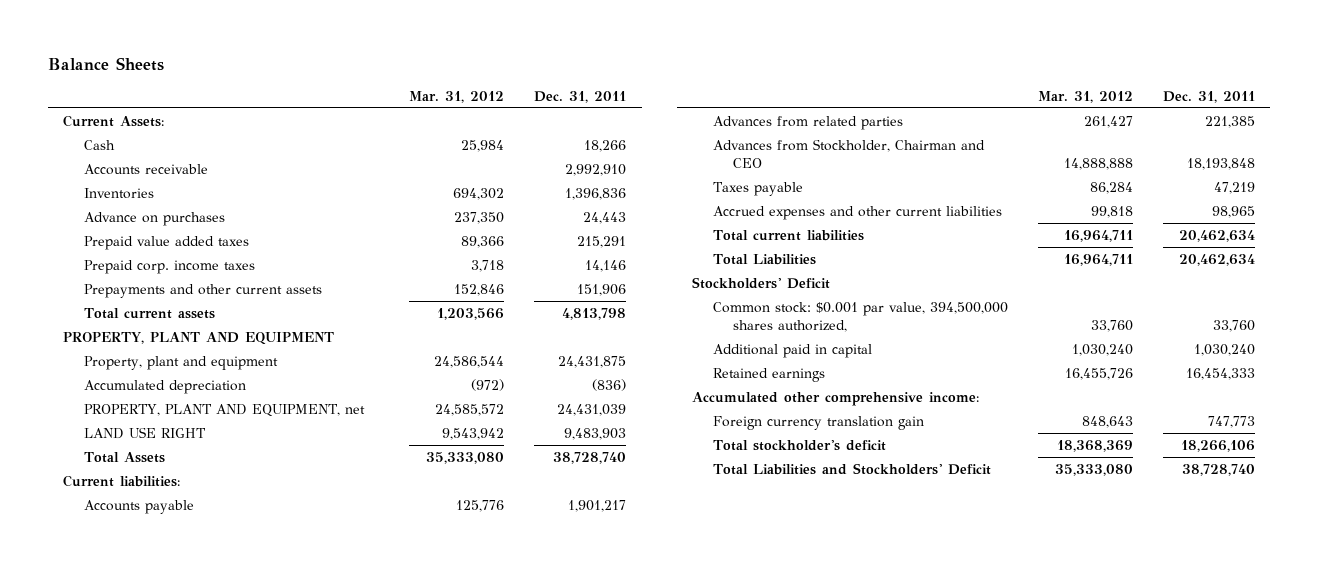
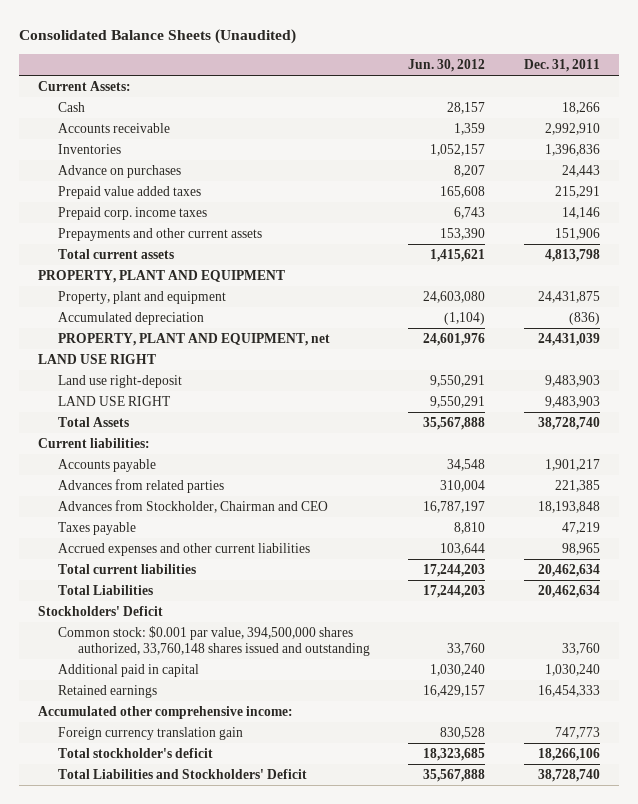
- Balance Sheets
+ Consolidated Balance Sheets (Unaudited)
- | Mar. 31, 2012 | Dec. 31, 2011
+ | Jun. 30, 2012 | Dec. 31, 2011
+ LAND USE RIGHT
+ Land use right-deposit | 9,550,291 | 9,483,903
- Common stock: $0.001 par value, 394,500,000 shares authorized, | 33,760 | 33,760
+ Common stock: $0.001 par value, 394,500,000 shares authorized, 33,760,148 shares issued and outstanding | 33,760 | 33,760

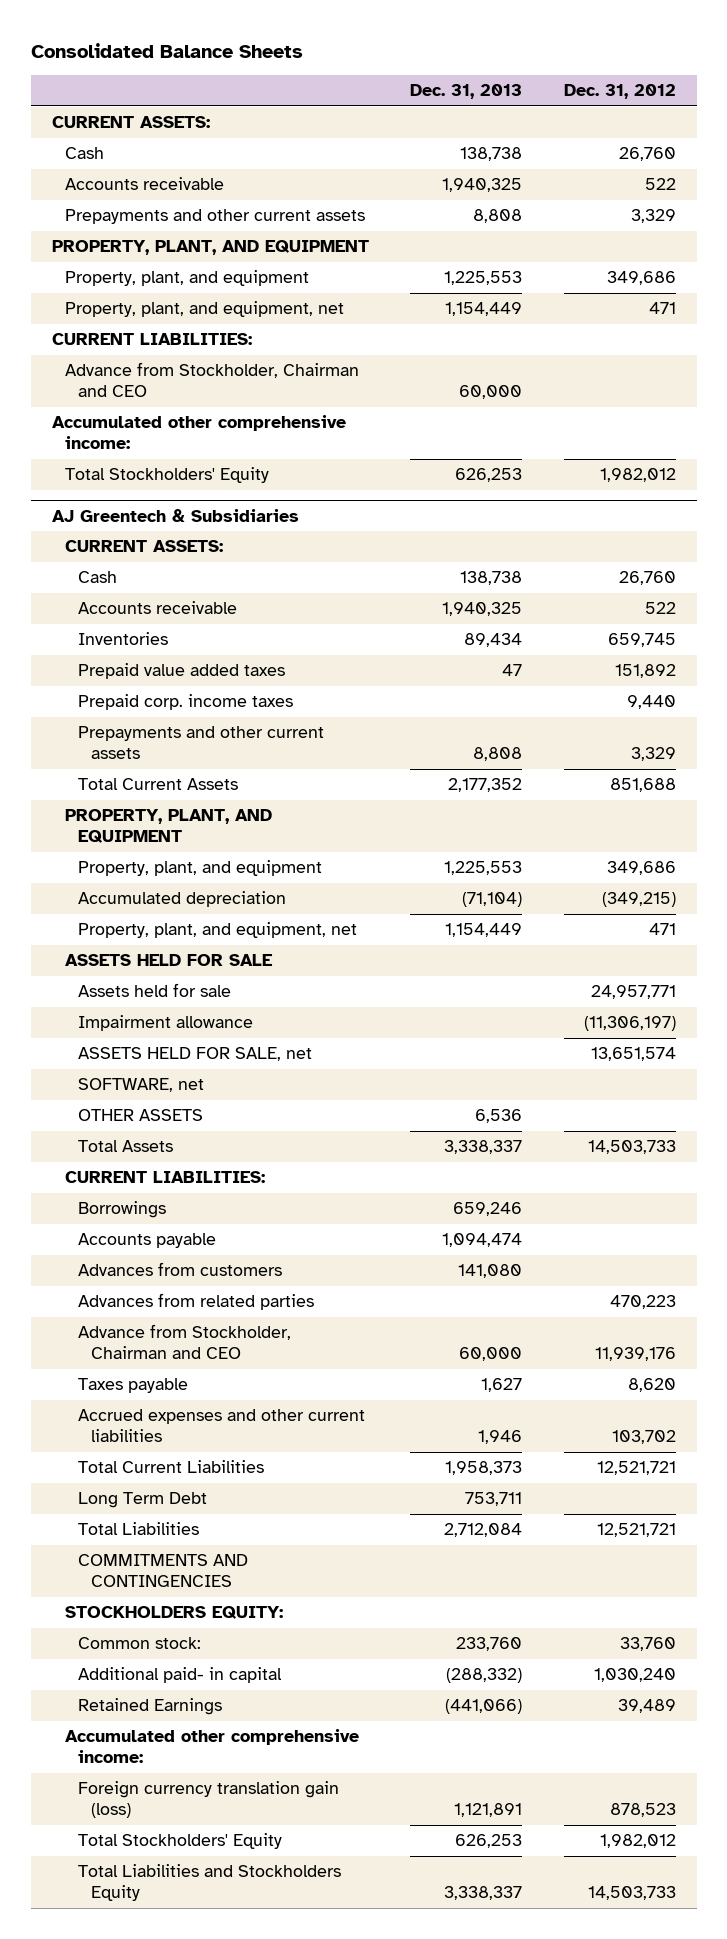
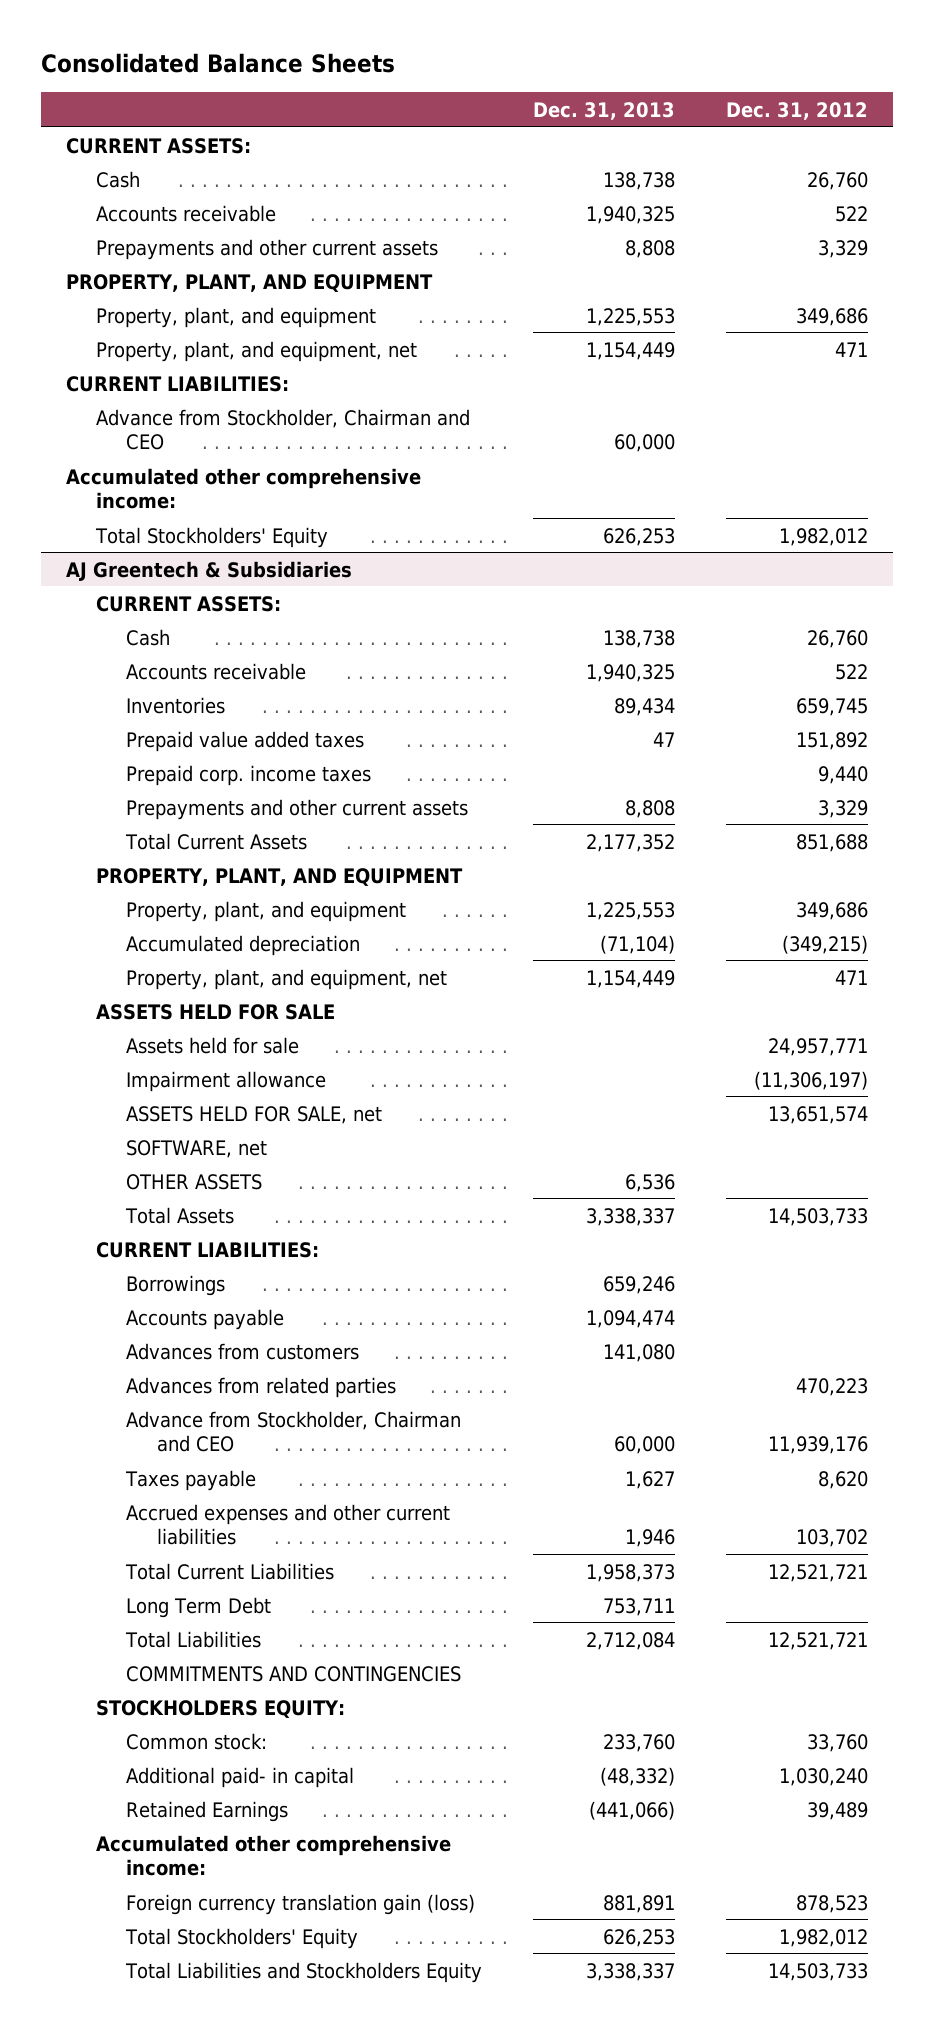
@ AJ Greentech & Subsidiaries
- Additional paid- in capital | (288,332) | 1,030,240
+ Additional paid- in capital | (48,332) | 1,030,240
- Foreign currency translation gain (loss) | 1,121,891 | 878,523
+ Foreign currency translation gain (loss) | 881,891 | 878,523

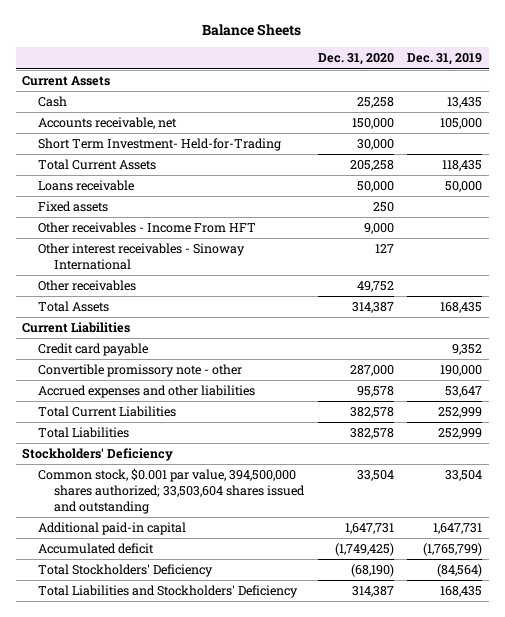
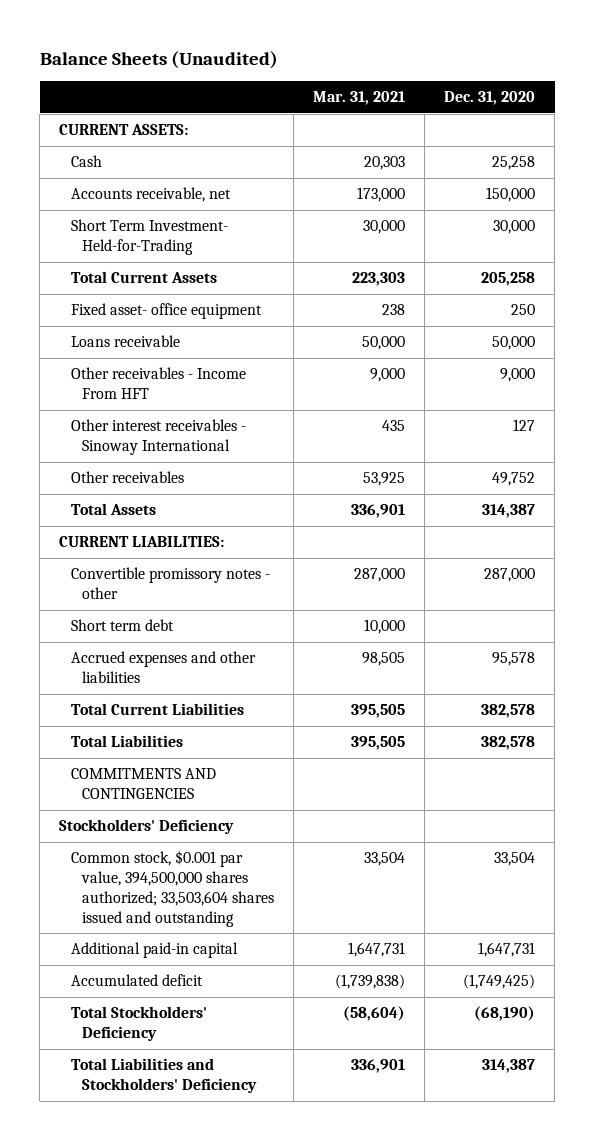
- Balance Sheets
+ Balance Sheets (Unaudited)
- | Dec. 31, 2020 | Dec. 31, 2019
+ | Mar. 31, 2021 | Dec. 31, 2020
- Current Assets
+ CURRENT ASSETS:
+ Fixed asset- office equipment | 238 | 250
- Fixed assets | 250 |
- Current Liabilities
- Credit card payable | | 9,352
- Convertible promissory note - other | 287,000 | 190,000
+ CURRENT LIABILITIES:
+ Convertible promissory notes - other | 287,000 | 287,000
+ Short term debt | 10,000 |
+ COMMITMENTS AND CONTINGENCIES

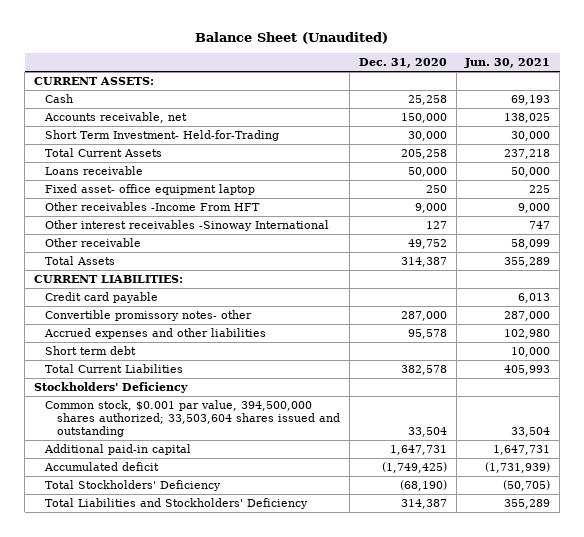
- Balance Sheets (Unaudited)
+ Balance Sheet (Unaudited)
- | Mar. 31, 2021 | Dec. 31, 2020
+ | Dec. 31, 2020 | Jun. 30, 2021
- Fixed asset- office equipment | 238 | 250
- Other receivables - Income From HFT | 9,000 | 9,000
- Other interest receivables - Sinoway International | 435 | 127
- Other receivables | 53,925 | 49,752
+ Fixed asset- office equipment laptop | 250 | 225
+ Other receivables -Income From HFT | 9,000 | 9,000
+ Other interest receivables -Sinoway International | 127 | 747
+ Other receivable | 49,752 | 58,099
- Convertible promissory notes - other | 287,000 | 287,000
+ Credit card payable | | 6,013
+ Convertible promissory notes- other | 287,000 | 287,000
moved down: Short term debt | | 10,000
- Total Liabilities | 395,505 | 382,578
- COMMITMENTS AND CONTINGENCIES

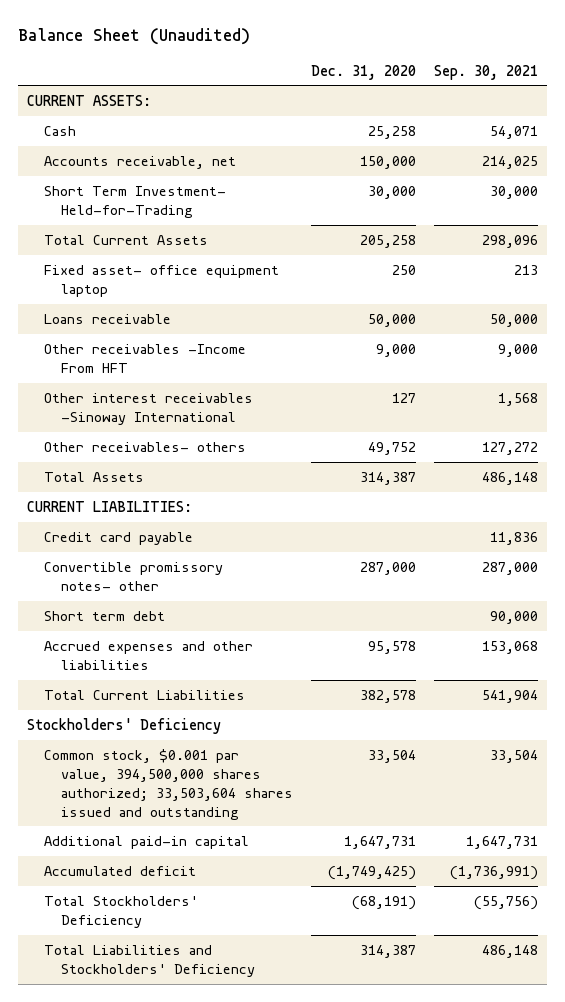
- | Dec. 31, 2020 | Jun. 30, 2021
+ | Dec. 31, 2020 | Sep. 30, 2021
moved down: Loans receivable | 50,000 | 50,000
- Other receivable | 49,752 | 58,099
+ Other receivables- others | 49,752 | 127,272
moved down: Accrued expenses and other liabilities | 95,578 | 153,068
- Total Stockholders' Deficiency | (68,190) | (50,705)
+ Total Stockholders' Deficiency | (68,191) | (55,756)

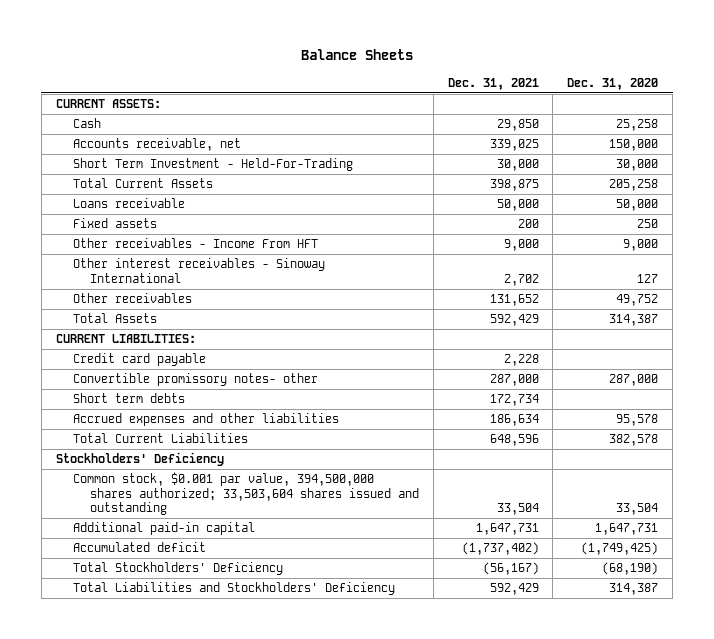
- Balance Sheet (Unaudited)
+ Balance Sheets
- | Dec. 31, 2020 | Sep. 30, 2021
+ | Dec. 31, 2021 | Dec. 31, 2020
- Short Term Investment- Held-for-Trading | 30,000 | 30,000
+ Short Term Investment - Held-For-Trading | 30,000 | 30,000
- Fixed asset- office equipment laptop | 250 | 213
- Other receivables -Income From HFT | 9,000 | 9,000
- Other interest receivables -Sinoway International | 127 | 1,568
- Other receivables- others | 49,752 | 127,272
+ Fixed assets | 200 | 250
+ Other receivables - Income From HFT | 9,000 | 9,000
+ Other interest receivables - Sinoway International | 2,702 | 127
+ Other receivables | 131,652 | 49,752
- Short term debt | | 90,000
+ Short term debts | 172,734 |
- Total Stockholders' Deficiency | (68,191) | (55,756)
+ Total Stockholders' Deficiency | (56,167) | (68,190)

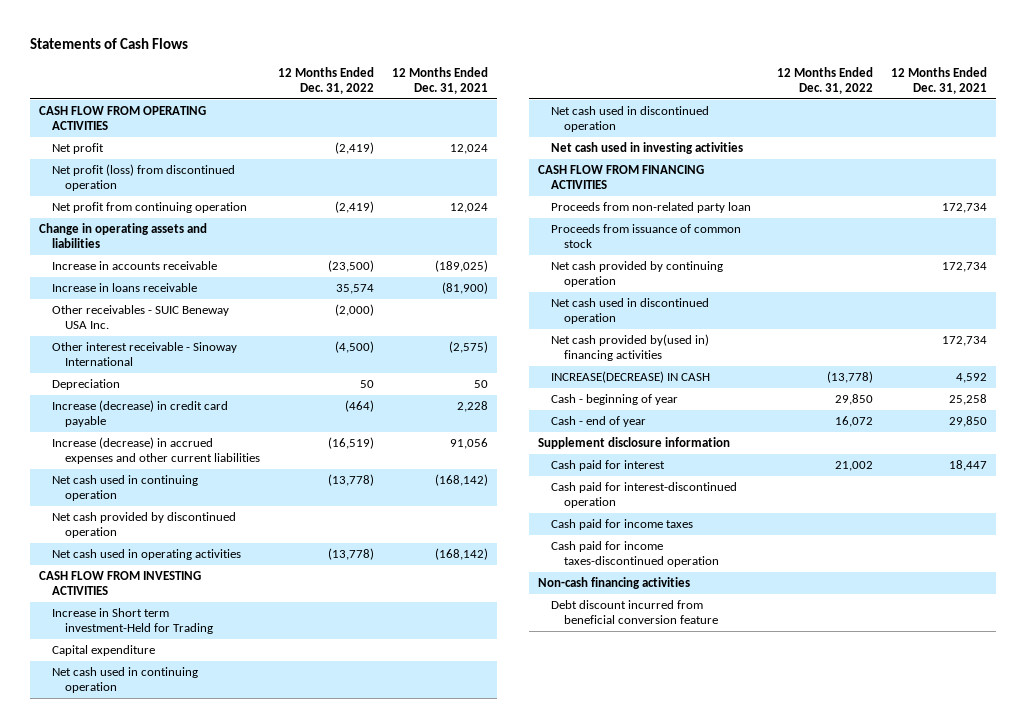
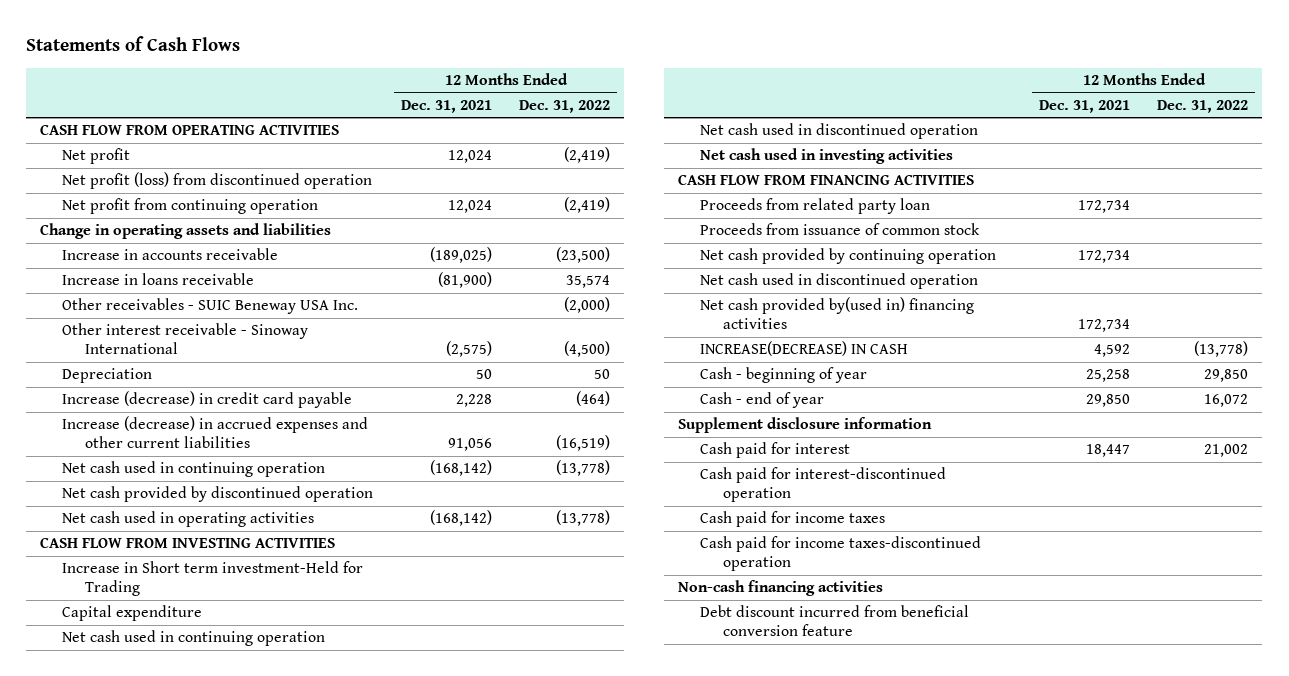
- | 12 Months Ended Dec. 31, 2022 | 12 Months Ended Dec. 31, 2021
+ | 12 Months Ended Dec. 31, 2021 | 12 Months Ended Dec. 31, 2022
- Proceeds from non-related party loan | | 172,734
+ Proceeds from related party loan | 172,734 |

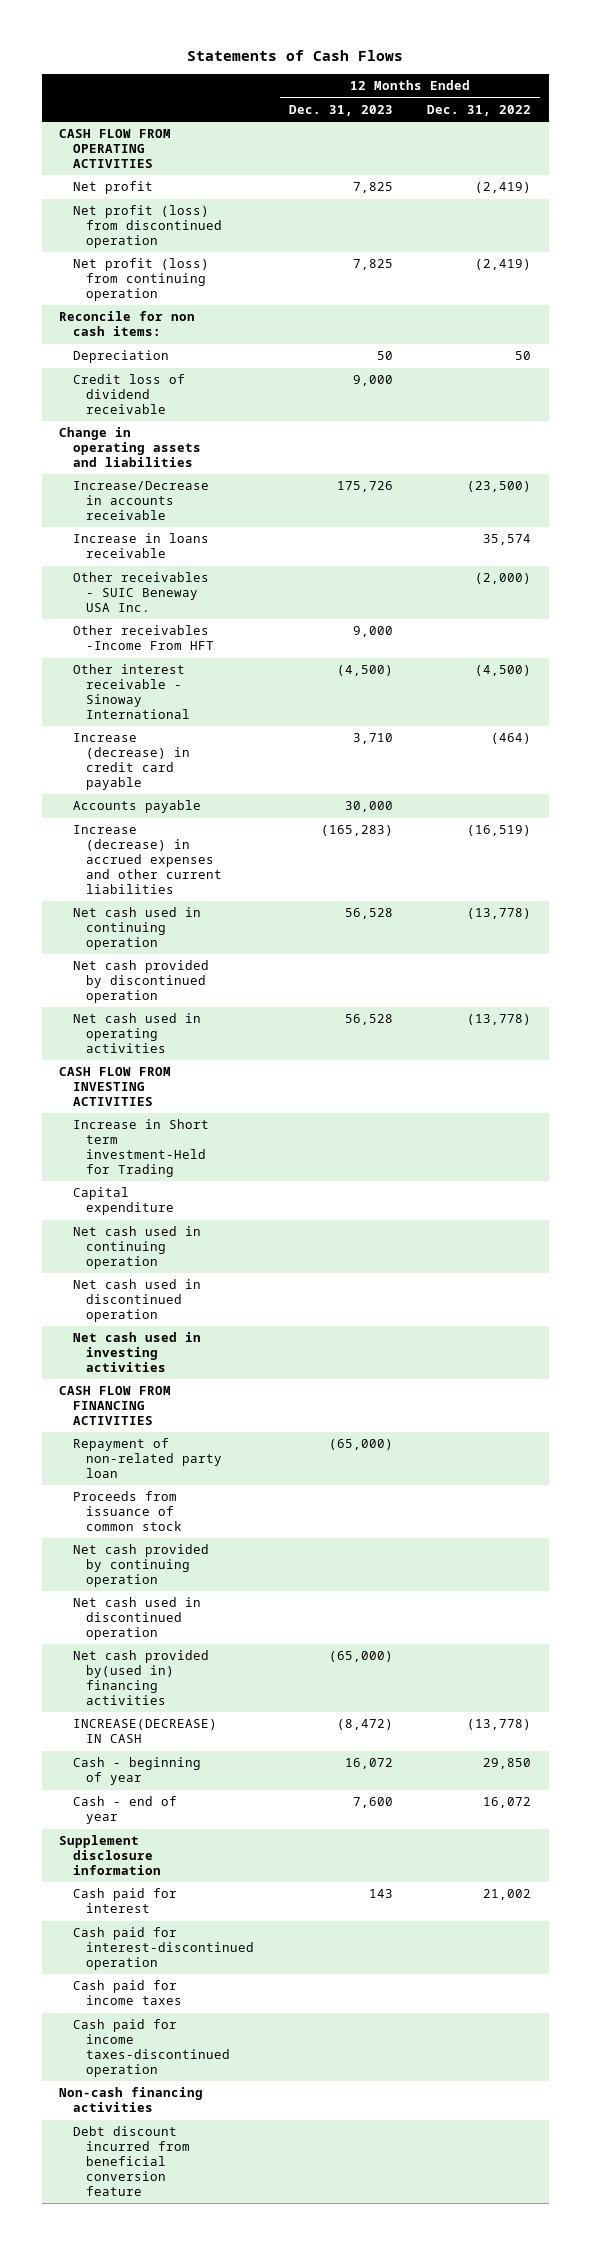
- | 12 Months Ended Dec. 31, 2021 | 12 Months Ended Dec. 31, 2022
+ | 12 Months Ended Dec. 31, 2023 | 12 Months Ended Dec. 31, 2022
- Net profit from continuing operation | 12,024 | (2,419)
+ Net profit (loss) from continuing operation | 7,825 | (2,419)
+ Reconcile for non cash items:
moved up: Depreciation | 50 | 50
+ Credit loss of dividend receivable | 9,000 |
- Increase in accounts receivable | (189,025) | (23,500)
+ Increase/Decrease in accounts receivable | 175,726 | (23,500)
+ Other receivables -Income From HFT | 9,000 |
+ Accounts payable | 30,000 |
- Proceeds from related party loan | 172,734 |
+ Repayment of non-related party loan | (65,000) |

